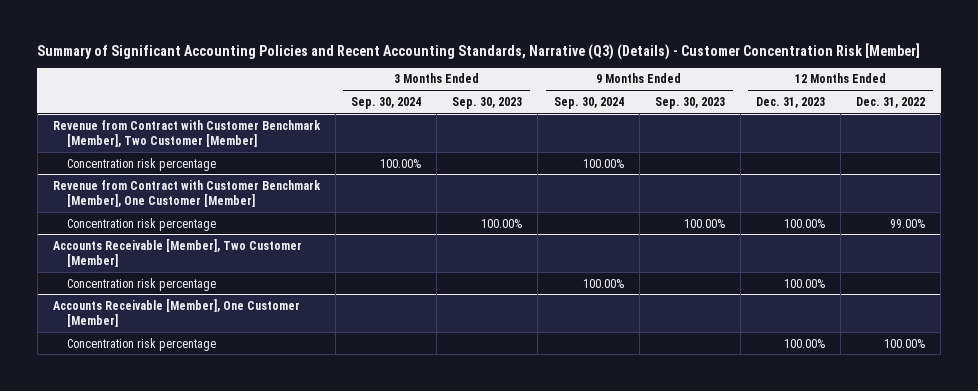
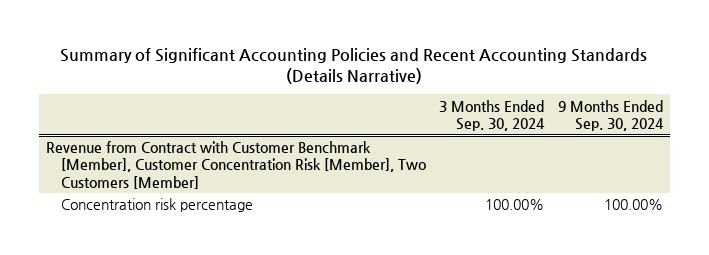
- Summary of Significant Accounting Policies and Recent Accounting Standards, Narrative (Q3) (Details) - Customer Concentration Risk [Member]
+ Summary of Significant Accounting Policies and Recent Accounting Standards (Details Narrative)
- | 3 Months Ended Sep. 30, 2024 | 3 Months Ended Sep. 30, 2023 | 9 Months Ended Sep. 30, 2024 | 9 Months Ended Sep. 30, 2023 | 12 Months Ended Dec. 31, 2023 | 12 Months Ended Dec. 31, 2022
+ | 3 Months Ended Sep. 30, 2024 | 9 Months Ended Sep. 30, 2024
- Revenue from Contract with Customer Benchmark [Member], Two Customer [Member]
+ Revenue from Contract with Customer Benchmark [Member], Customer Concentration Risk [Member], Two Customers [Member]
- Revenue from Contract with Customer Benchmark [Member], One Customer [Member]
- Concentration risk percentage | | 100.00% | | 100.00% | 100.00% | 99.00%
- Accounts Receivable [Member], Two Customer [Member]
- Concentration risk percentage | | | 100.00% | | 100.00% |
- Accounts Receivable [Member], One Customer [Member]
- Concentration risk percentage | | | | | 100.00% | 100.00%

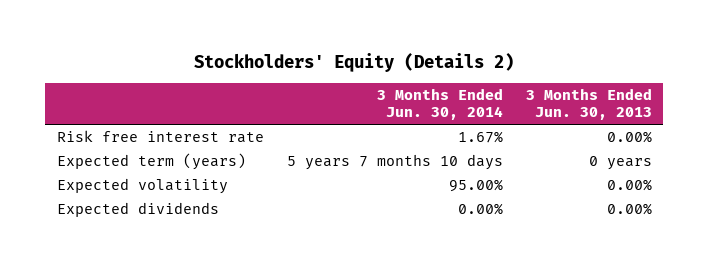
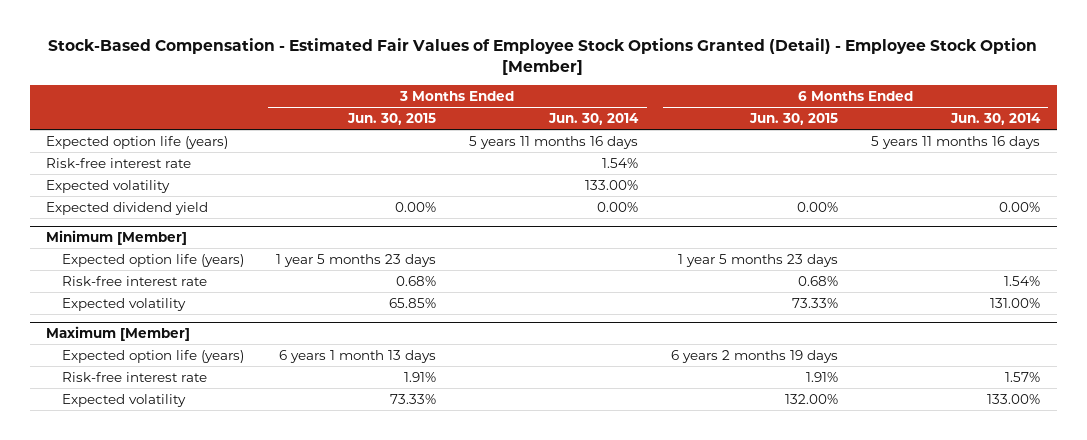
- Stockholders' Equity (Details 2)
+ Stock-Based Compensation - Estimated Fair Values of Employee Stock Options Granted (Detail) - Employee Stock Option [Member]
- | 3 Months Ended Jun. 30, 2014 | 3 Months Ended Jun. 30, 2013
+ | 3 Months Ended Jun. 30, 2015 | 3 Months Ended Jun. 30, 2014 | 6 Months Ended Jun. 30, 2015 | 6 Months Ended Jun. 30, 2014
- Risk free interest rate | 1.67% | 0.00%
- Expected term (years) | 5 years 7 months 10 days | 0 years
- Expected volatility | 95.00% | 0.00%
- Expected dividends | 0.00% | 0.00%
+ Expected option life (years) | | 5 years 11 months 16 days | | 5 years 11 months 16 days
+ Risk-free interest rate | | 1.54% | |
+ Expected volatility | | 133.00% | |
+ Expected dividend yield | 0.00% | 0.00% | 0.00% | 0.00%
+ Minimum [Member]
+ Expected option life (years) | 1 year 5 months 23 days | | 1 year 5 months 23 days |
+ Risk-free interest rate | 0.68% | | 0.68% | 1.54%
+ Expected volatility | 65.85% | | 73.33% | 131.00%
+ Maximum [Member]
+ Expected option life (years) | 6 years 1 month 13 days | | 6 years 2 months 19 days |
+ Risk-free interest rate | 1.91% | | 1.91% | 1.57%
+ Expected volatility | 73.33% | | 132.00% | 133.00%

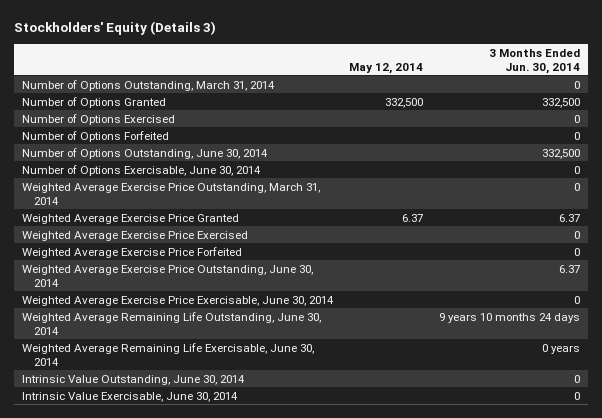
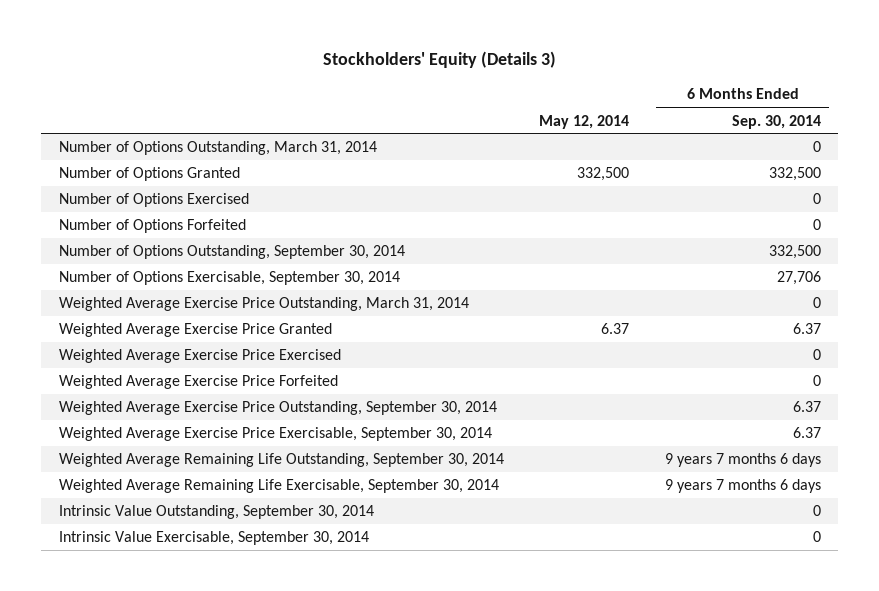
- | May 12, 2014 | 3 Months Ended Jun. 30, 2014
+ | May 12, 2014 | 6 Months Ended Sep. 30, 2014
- Number of Options Outstanding, June 30, 2014 | | 332,500
- Number of Options Exercisable, June 30, 2014 | | 0
+ Number of Options Outstanding, September 30, 2014 | | 332,500
+ Number of Options Exercisable, September 30, 2014 | | 27,706
- Weighted Average Exercise Price Outstanding, June 30, 2014 | | 6.37
- Weighted Average Exercise Price Exercisable, June 30, 2014 | | 0
- Weighted Average Remaining Life Outstanding, June 30, 2014 | | 9 years 10 months 24 days
- Weighted Average Remaining Life Exercisable, June 30, 2014 | | 0 years
- Intrinsic Value Outstanding, June 30, 2014 | | 0
- Intrinsic Value Exercisable, June 30, 2014 | | 0
+ Weighted Average Exercise Price Outstanding, September 30, 2014 | | 6.37
+ Weighted Average Exercise Price Exercisable, September 30, 2014 | | 6.37
+ Weighted Average Remaining Life Outstanding, September 30, 2014 | | 9 years 7 months 6 days
+ Weighted Average Remaining Life Exercisable, September 30, 2014 | | 9 years 7 months 6 days
+ Intrinsic Value Outstanding, September 30, 2014 | | 0
+ Intrinsic Value Exercisable, September 30, 2014 | | 0

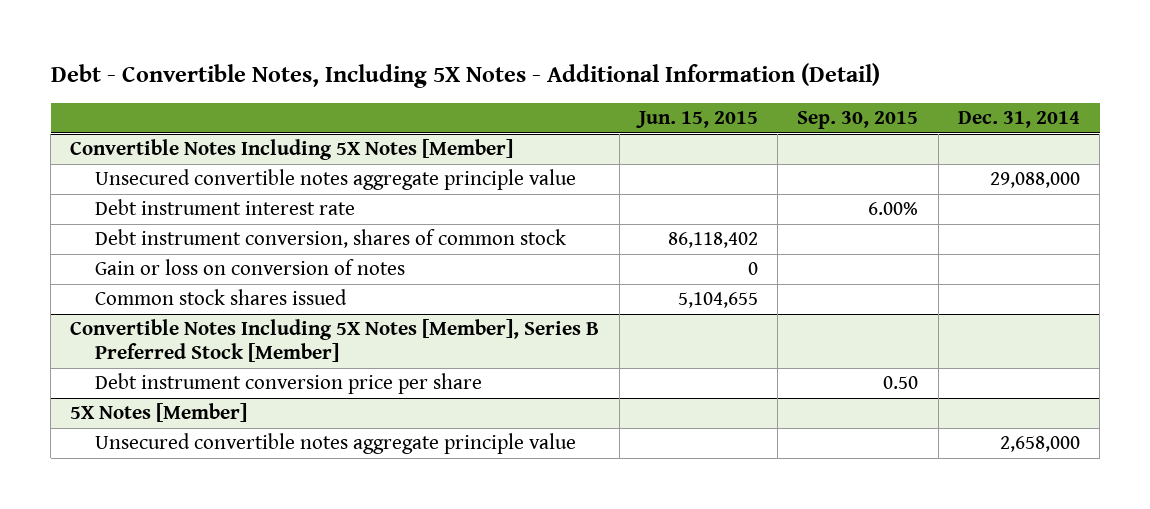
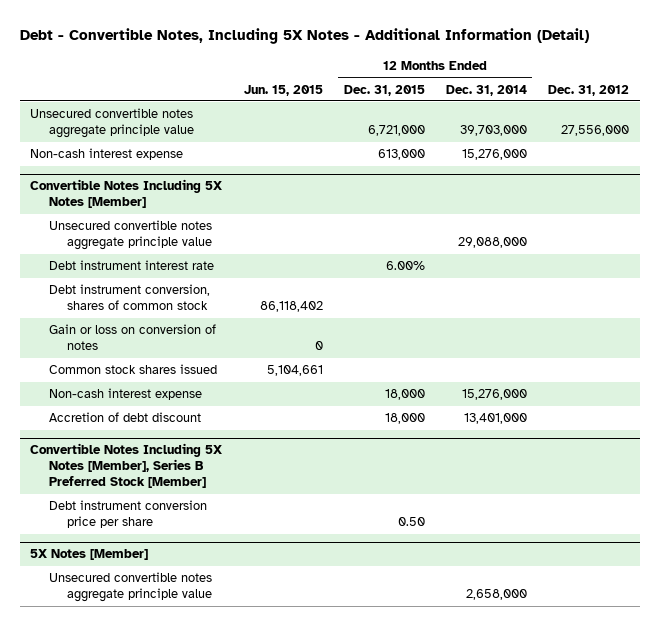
- | Jun. 15, 2015 | Sep. 30, 2015 | Dec. 31, 2014
+ | Jun. 15, 2015 | 12 Months Ended Dec. 31, 2015 | 12 Months Ended Dec. 31, 2014 | Dec. 31, 2012
+ Unsecured convertible notes aggregate principle value | | 6,721,000 | 39,703,000 | 27,556,000
+ Non-cash interest expense | | 613,000 | 15,276,000 |
@ Convertible Notes Including 5X Notes [Member]
- Common stock shares issued | 5,104,655 | |
+ Common stock shares issued | 5,104,661 | | |
+ Non-cash interest expense | | 18,000 | 15,276,000 |
+ Accretion of debt discount | | 18,000 | 13,401,000 |

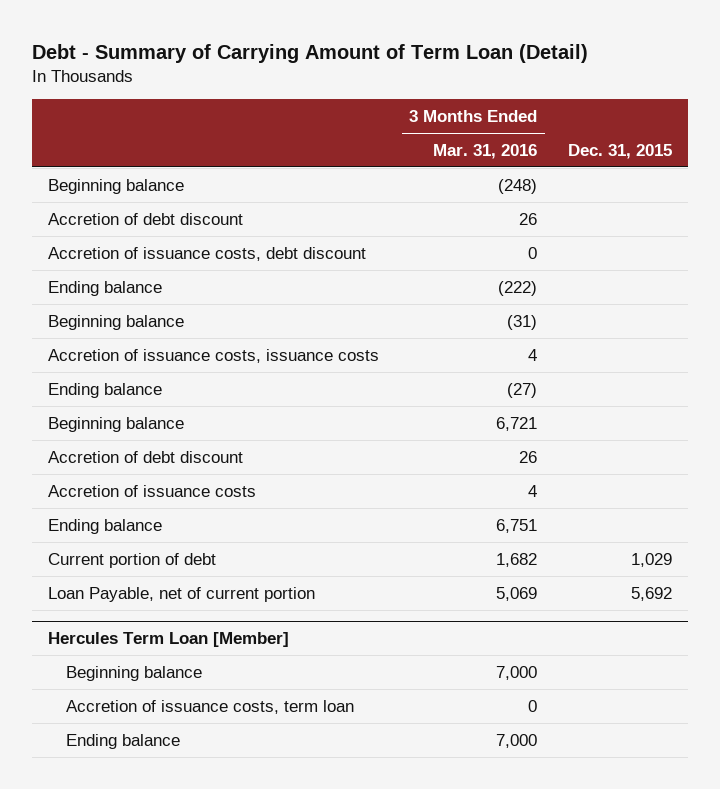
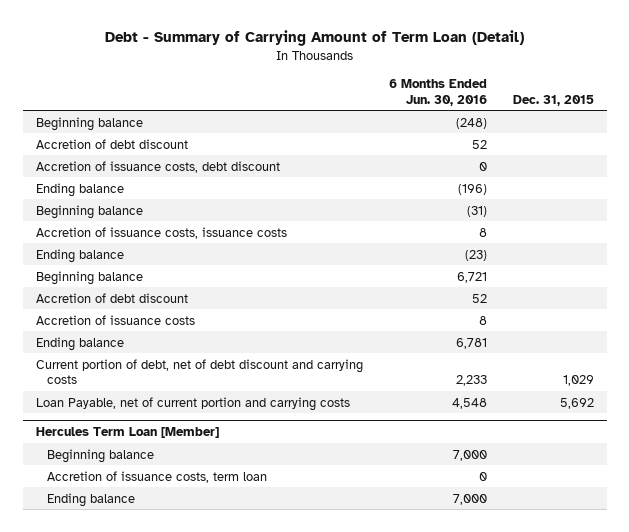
- | 3 Months Ended Mar. 31, 2016 | Dec. 31, 2015
+ | 6 Months Ended Jun. 30, 2016 | Dec. 31, 2015
- Current portion of debt | 1,682 | 1,029
- Loan Payable, net of current portion | 5,069 | 5,692
+ Current portion of debt, net of debt discount and carrying costs | 2,233 | 1,029
+ Loan Payable, net of current portion and carrying costs | 4,548 | 5,692

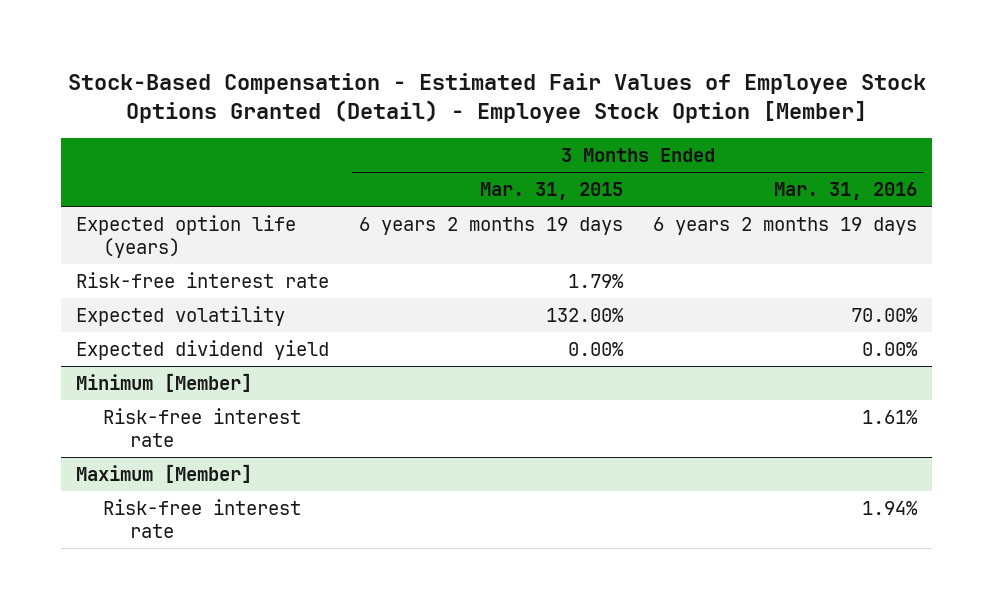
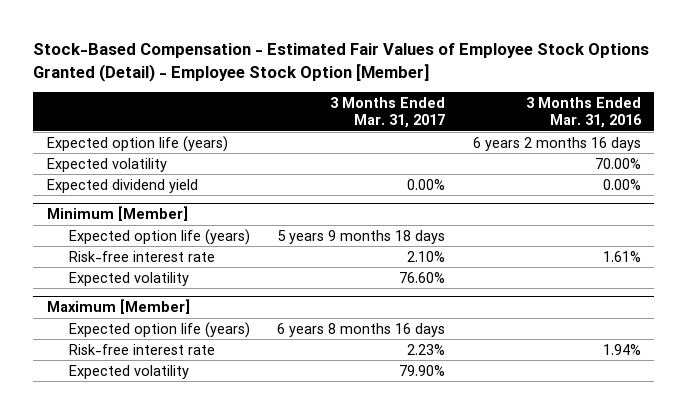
- | 3 Months Ended Mar. 31, 2015 | 3 Months Ended Mar. 31, 2016
+ | 3 Months Ended Mar. 31, 2017 | 3 Months Ended Mar. 31, 2016
- Expected option life (years) | 6 years 2 months 19 days | 6 years 2 months 19 days
- Risk-free interest rate | 1.79% |
+ Expected option life (years) | | 6 years 2 months 16 days
@ Minimum [Member]
+ Expected option life (years) | 5 years 9 months 18 days |
+ Expected volatility | 76.60% |
@ Maximum [Member]
+ Expected option life (years) | 6 years 8 months 16 days |
+ Expected volatility | 79.90% |

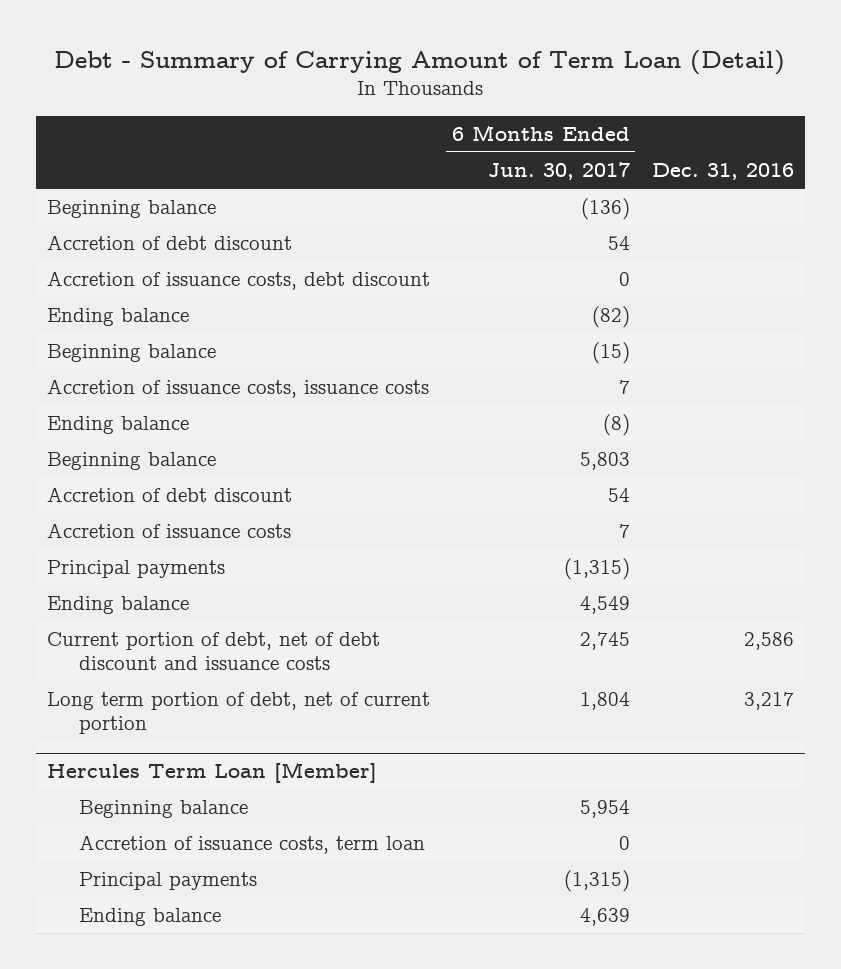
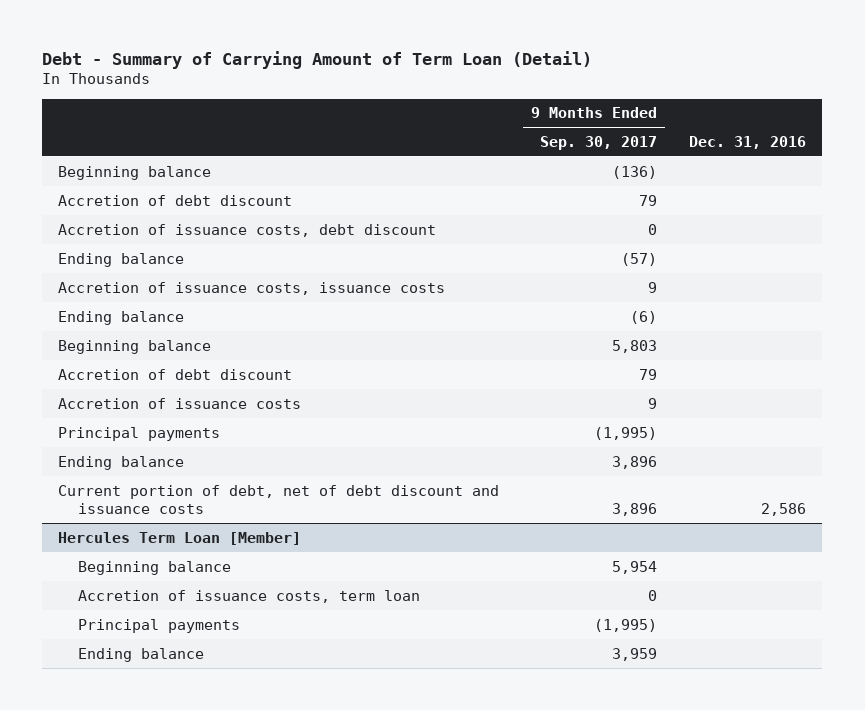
- | 6 Months Ended Jun. 30, 2017 | Dec. 31, 2016
+ | 9 Months Ended Sep. 30, 2017 | Dec. 31, 2016
- Beginning balance | (15) |
- Long term portion of debt, net of current portion | 1,804 | 3,217

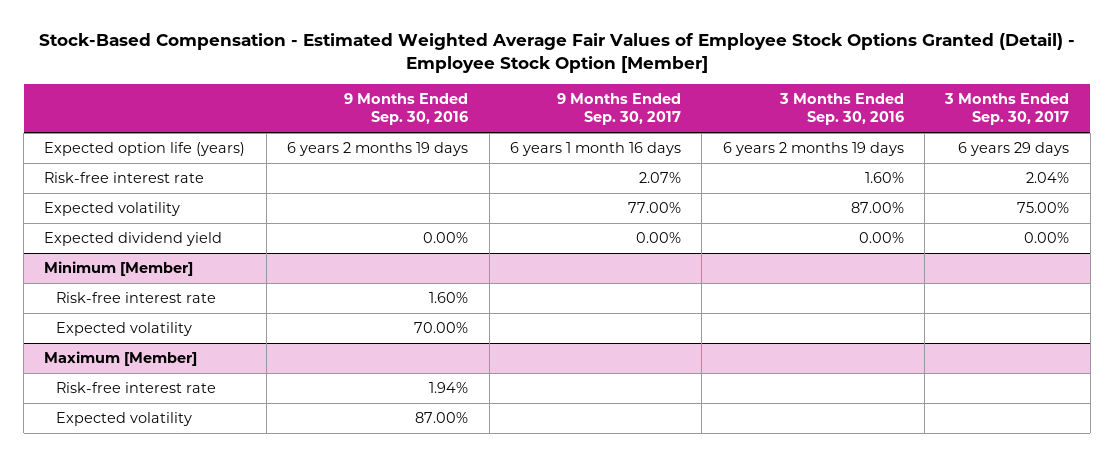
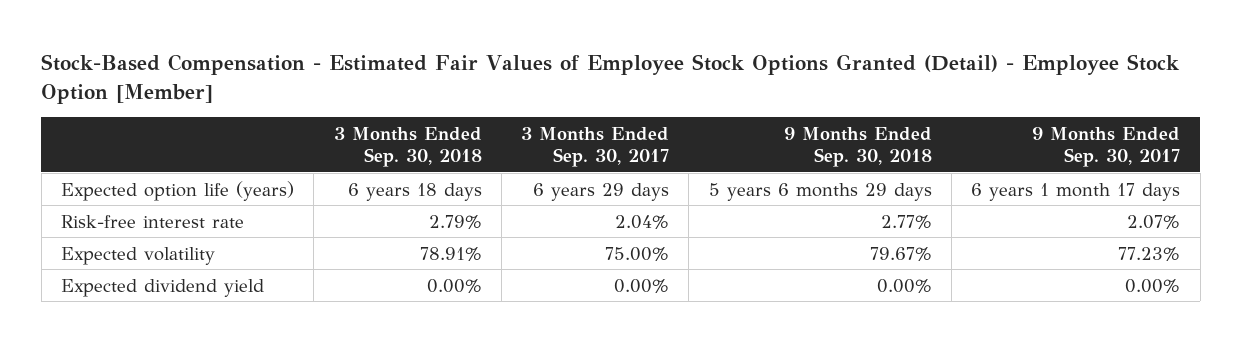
- Stock-Based Compensation - Estimated Weighted Average Fair Values of Employee Stock Options Granted (Detail) - Employee Stock Option [Member]
+ Stock-Based Compensation - Estimated Fair Values of Employee Stock Options Granted (Detail) - Employee Stock Option [Member]
- | 9 Months Ended Sep. 30, 2016 | 9 Months Ended Sep. 30, 2017 | 3 Months Ended Sep. 30, 2016 | 3 Months Ended Sep. 30, 2017
+ | 3 Months Ended Sep. 30, 2018 | 3 Months Ended Sep. 30, 2017 | 9 Months Ended Sep. 30, 2018 | 9 Months Ended Sep. 30, 2017
- Expected option life (years) | 6 years 2 months 19 days | 6 years 1 month 16 days | 6 years 2 months 19 days | 6 years 29 days
+ Expected option life (years) | 6 years 18 days | 6 years 29 days | 5 years 6 months 29 days | 6 years 1 month 17 days
- Expected volatility | | 77.00% | 87.00% | 75.00%
+ Expected volatility | 78.91% | 75.00% | 79.67% | 77.23%
- Minimum [Member]
- Risk-free interest rate | 1.60% | | |
- Expected volatility | 70.00% | | |
- Maximum [Member]
- Risk-free interest rate | 1.94% | | |
- Expected volatility | 87.00% | | |

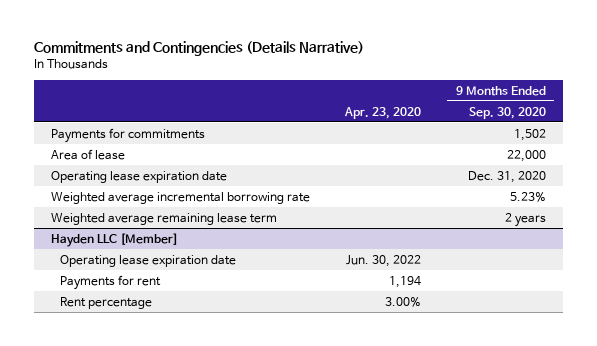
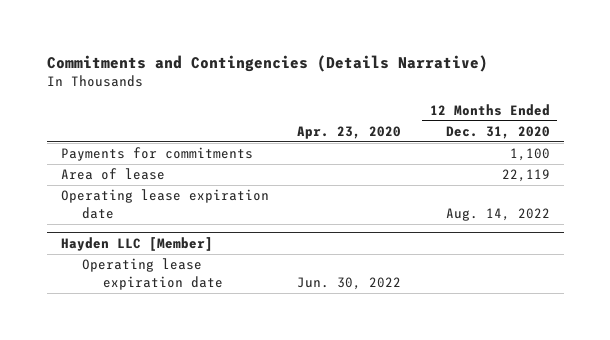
- | Apr. 23, 2020 | 9 Months Ended Sep. 30, 2020
+ | Apr. 23, 2020 | 12 Months Ended Dec. 31, 2020
- Weighted average incremental borrowing rate | | 5.23%
- Weighted average remaining lease term | | 2 years
@ Hayden LLC [Member]
- Payments for rent | 1,194 |
- Rent percentage | 3.00% |

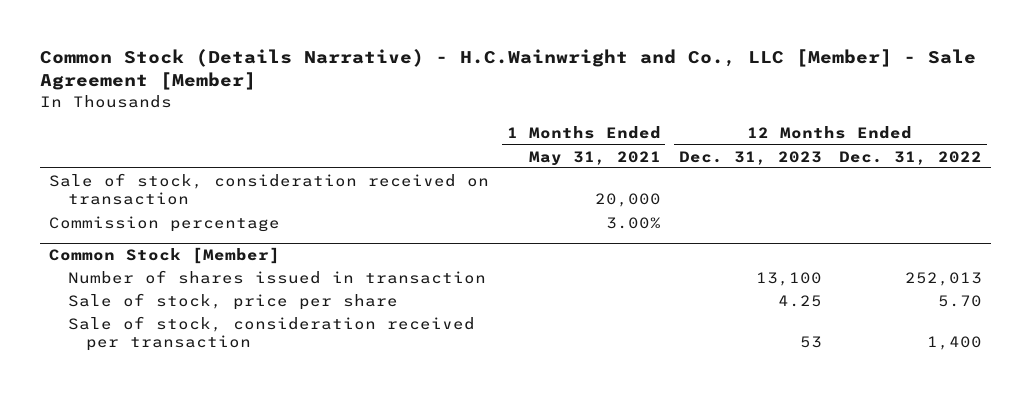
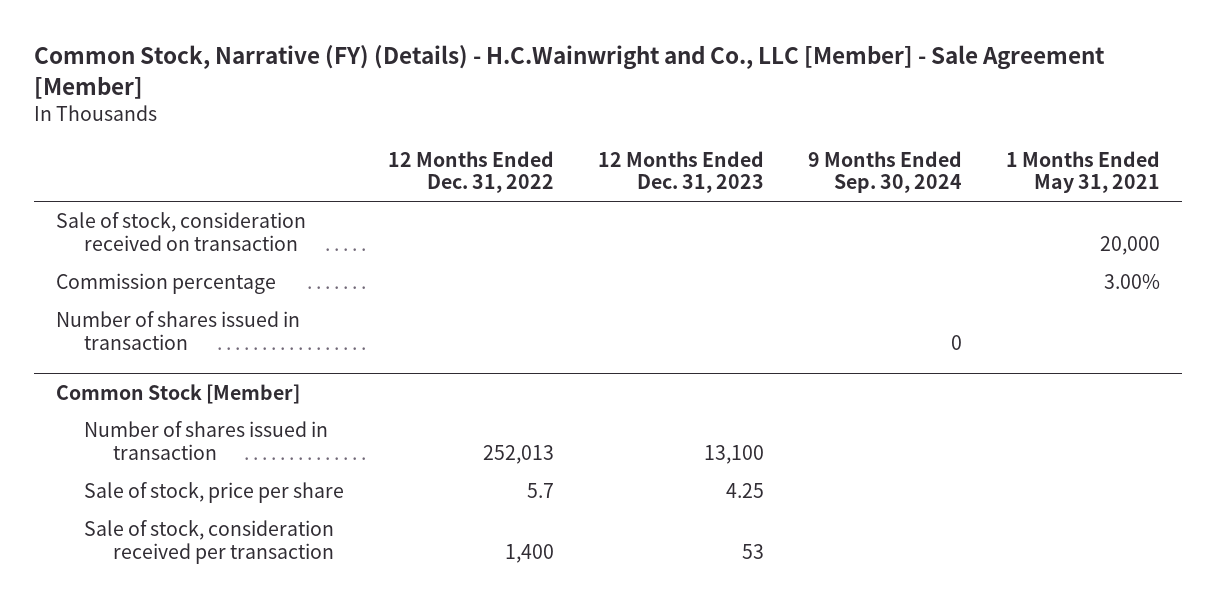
- Common Stock (Details Narrative) - H.C.Wainwright and Co., LLC [Member] - Sale Agreement [Member]
+ Common Stock, Narrative (FY) (Details) - H.C.Wainwright and Co., LLC [Member] - Sale Agreement [Member]
- | 1 Months Ended May 31, 2021 | 12 Months Ended Dec. 31, 2023 | 12 Months Ended Dec. 31, 2022
+ | 12 Months Ended Dec. 31, 2022 | 12 Months Ended Dec. 31, 2023 | 9 Months Ended Sep. 30, 2024 | 1 Months Ended May 31, 2021
+ Number of shares issued in transaction | | | 0 |
@ Common Stock [Member]
- Sale of stock, price per share | | 4.25 | 5.70
+ Sale of stock, price per share | 5.7 | 4.25 | |

